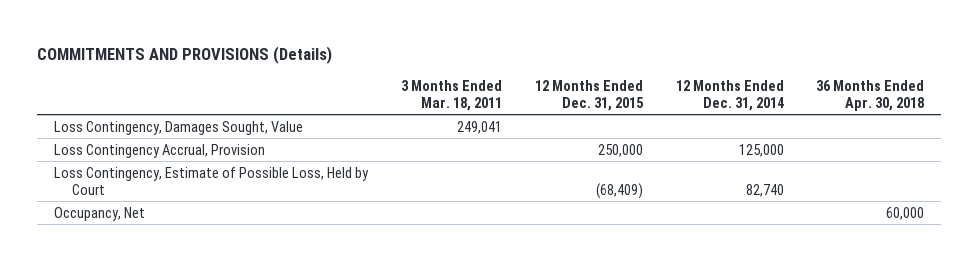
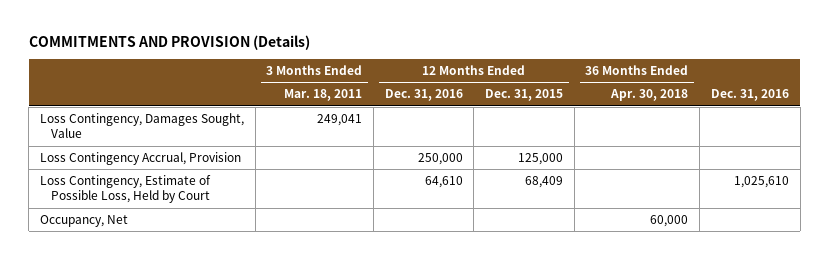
- COMMITMENTS AND PROVISIONS (Details)
+ COMMITMENTS AND PROVISION (Details)
- | 3 Months Ended Mar. 18, 2011 | 12 Months Ended Dec. 31, 2015 | 12 Months Ended Dec. 31, 2014 | 36 Months Ended Apr. 30, 2018
+ | 3 Months Ended Mar. 18, 2011 | 12 Months Ended Dec. 31, 2016 | 12 Months Ended Dec. 31, 2015 | 36 Months Ended Apr. 30, 2018 | Dec. 31, 2016
- Loss Contingency Accrual, Provision | | 250,000 | 125,000 |
- Loss Contingency, Estimate of Possible Loss, Held by Court | | (68,409) | 82,740 |
+ Loss Contingency Accrual, Provision | | 250,000 | 125,000 | |
+ Loss Contingency, Estimate of Possible Loss, Held by Court | | 64,610 | 68,409 | | 1,025,610

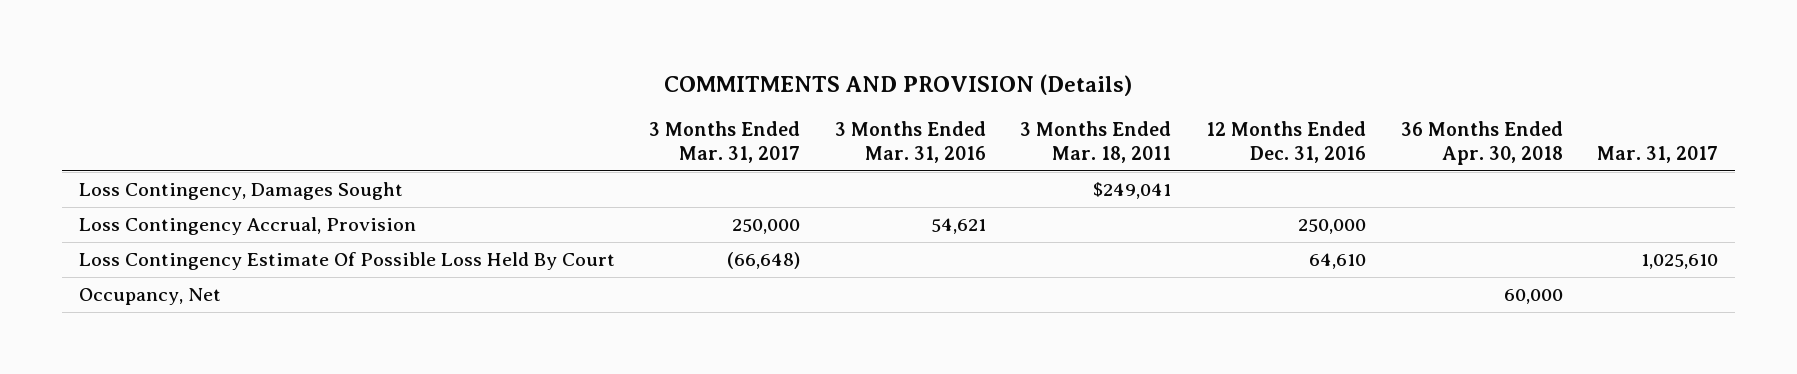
- | 3 Months Ended Mar. 18, 2011 | 12 Months Ended Dec. 31, 2016 | 12 Months Ended Dec. 31, 2015 | 36 Months Ended Apr. 30, 2018 | Dec. 31, 2016
+ | 3 Months Ended Mar. 31, 2017 | 3 Months Ended Mar. 31, 2016 | 3 Months Ended Mar. 18, 2011 | 12 Months Ended Dec. 31, 2016 | 36 Months Ended Apr. 30, 2018 | Mar. 31, 2017
- Loss Contingency, Damages Sought, Value | 249,041 | | | |
+ Loss Contingency, Damages Sought | | | $249,041 | | |
- Loss Contingency, Estimate of Possible Loss, Held by Court | | 64,610 | 68,409 | | 1,025,610
+ Loss Contingency Estimate Of Possible Loss Held By Court | (66,648) | | | 64,610 | | 1,025,610

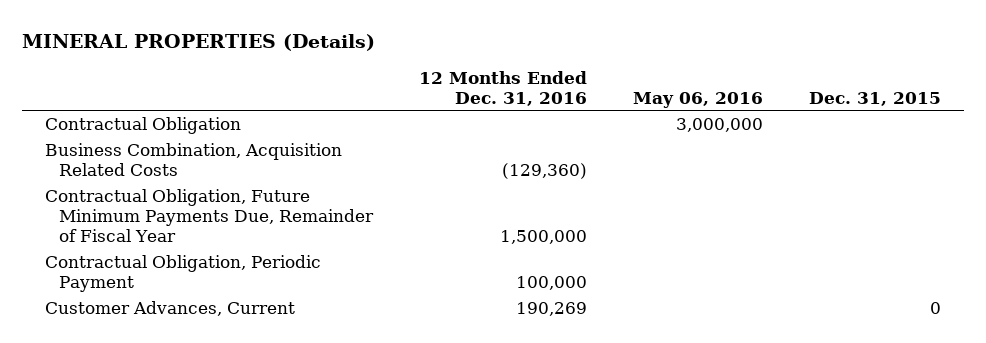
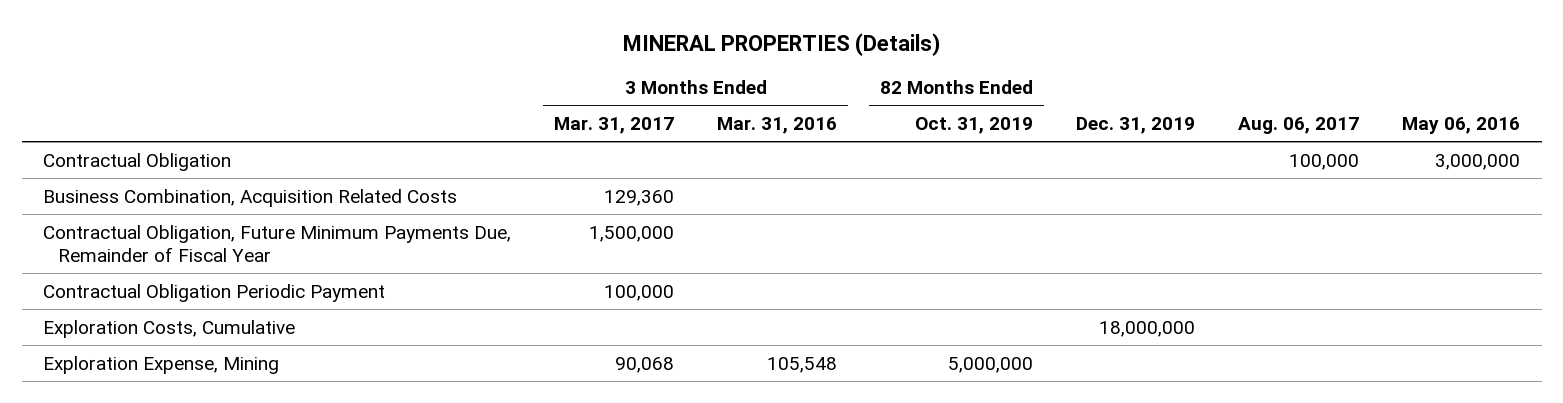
- | 12 Months Ended Dec. 31, 2016 | May 06, 2016 | Dec. 31, 2015
+ | 3 Months Ended Mar. 31, 2017 | 3 Months Ended Mar. 31, 2016 | 82 Months Ended Oct. 31, 2019 | Dec. 31, 2019 | Aug. 06, 2017 | May 06, 2016
- Contractual Obligation, Periodic Payment | 100,000 | |
- Customer Advances, Current | 190,269 | | 0
+ Contractual Obligation Periodic Payment | 100,000 | | | | |
+ Exploration Costs, Cumulative | | | | 18,000,000 | |
+ Exploration Expense, Mining | 90,068 | 105,548 | 5,000,000 | | |

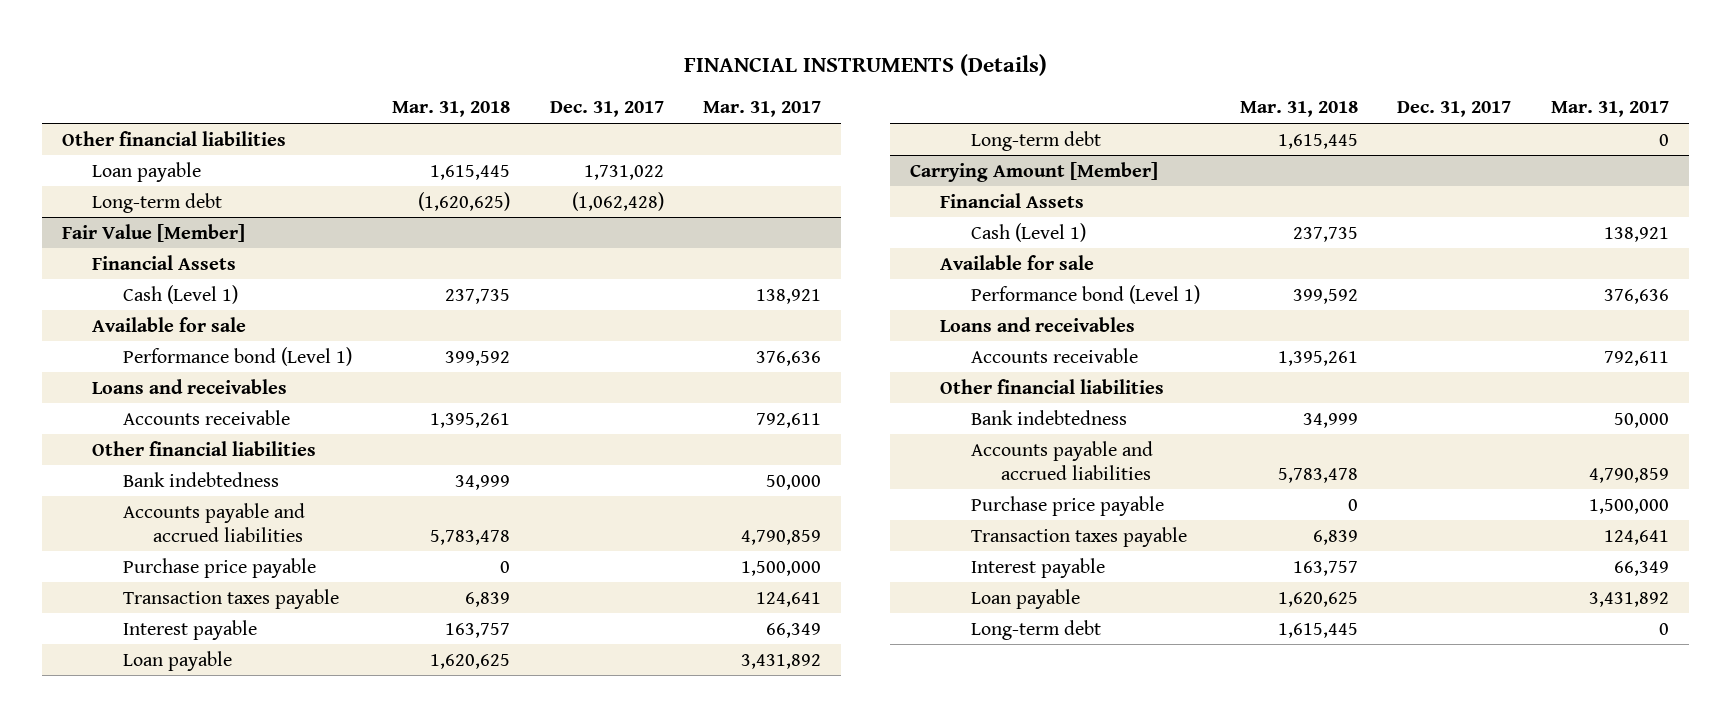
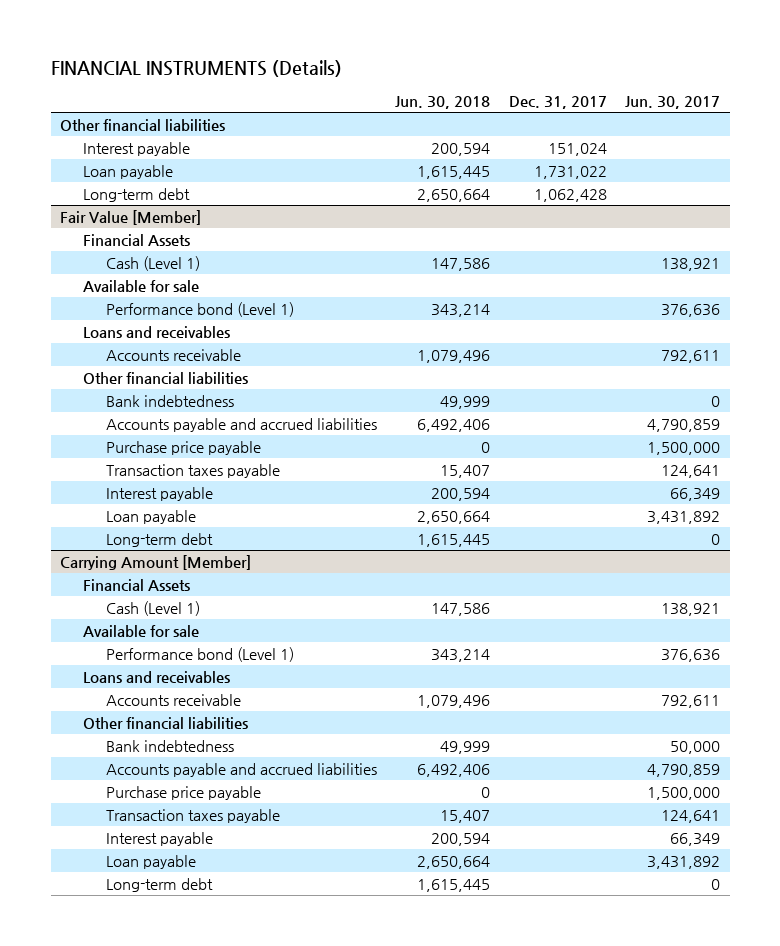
- | Mar. 31, 2018 | Dec. 31, 2017 | Mar. 31, 2017
+ | Jun. 30, 2018 | Dec. 31, 2017 | Jun. 30, 2017
+ Interest payable | 200,594 | 151,024 |
- Long-term debt | (1,620,625) | (1,062,428) |
+ Long-term debt | 2,650,664 | 1,062,428 |

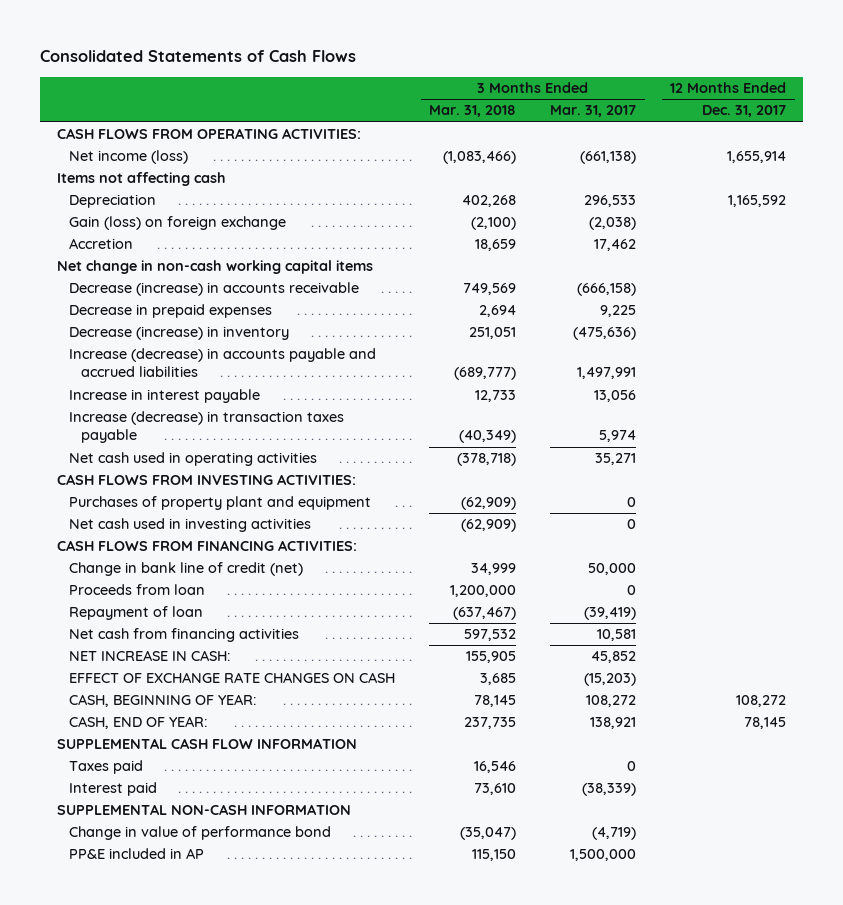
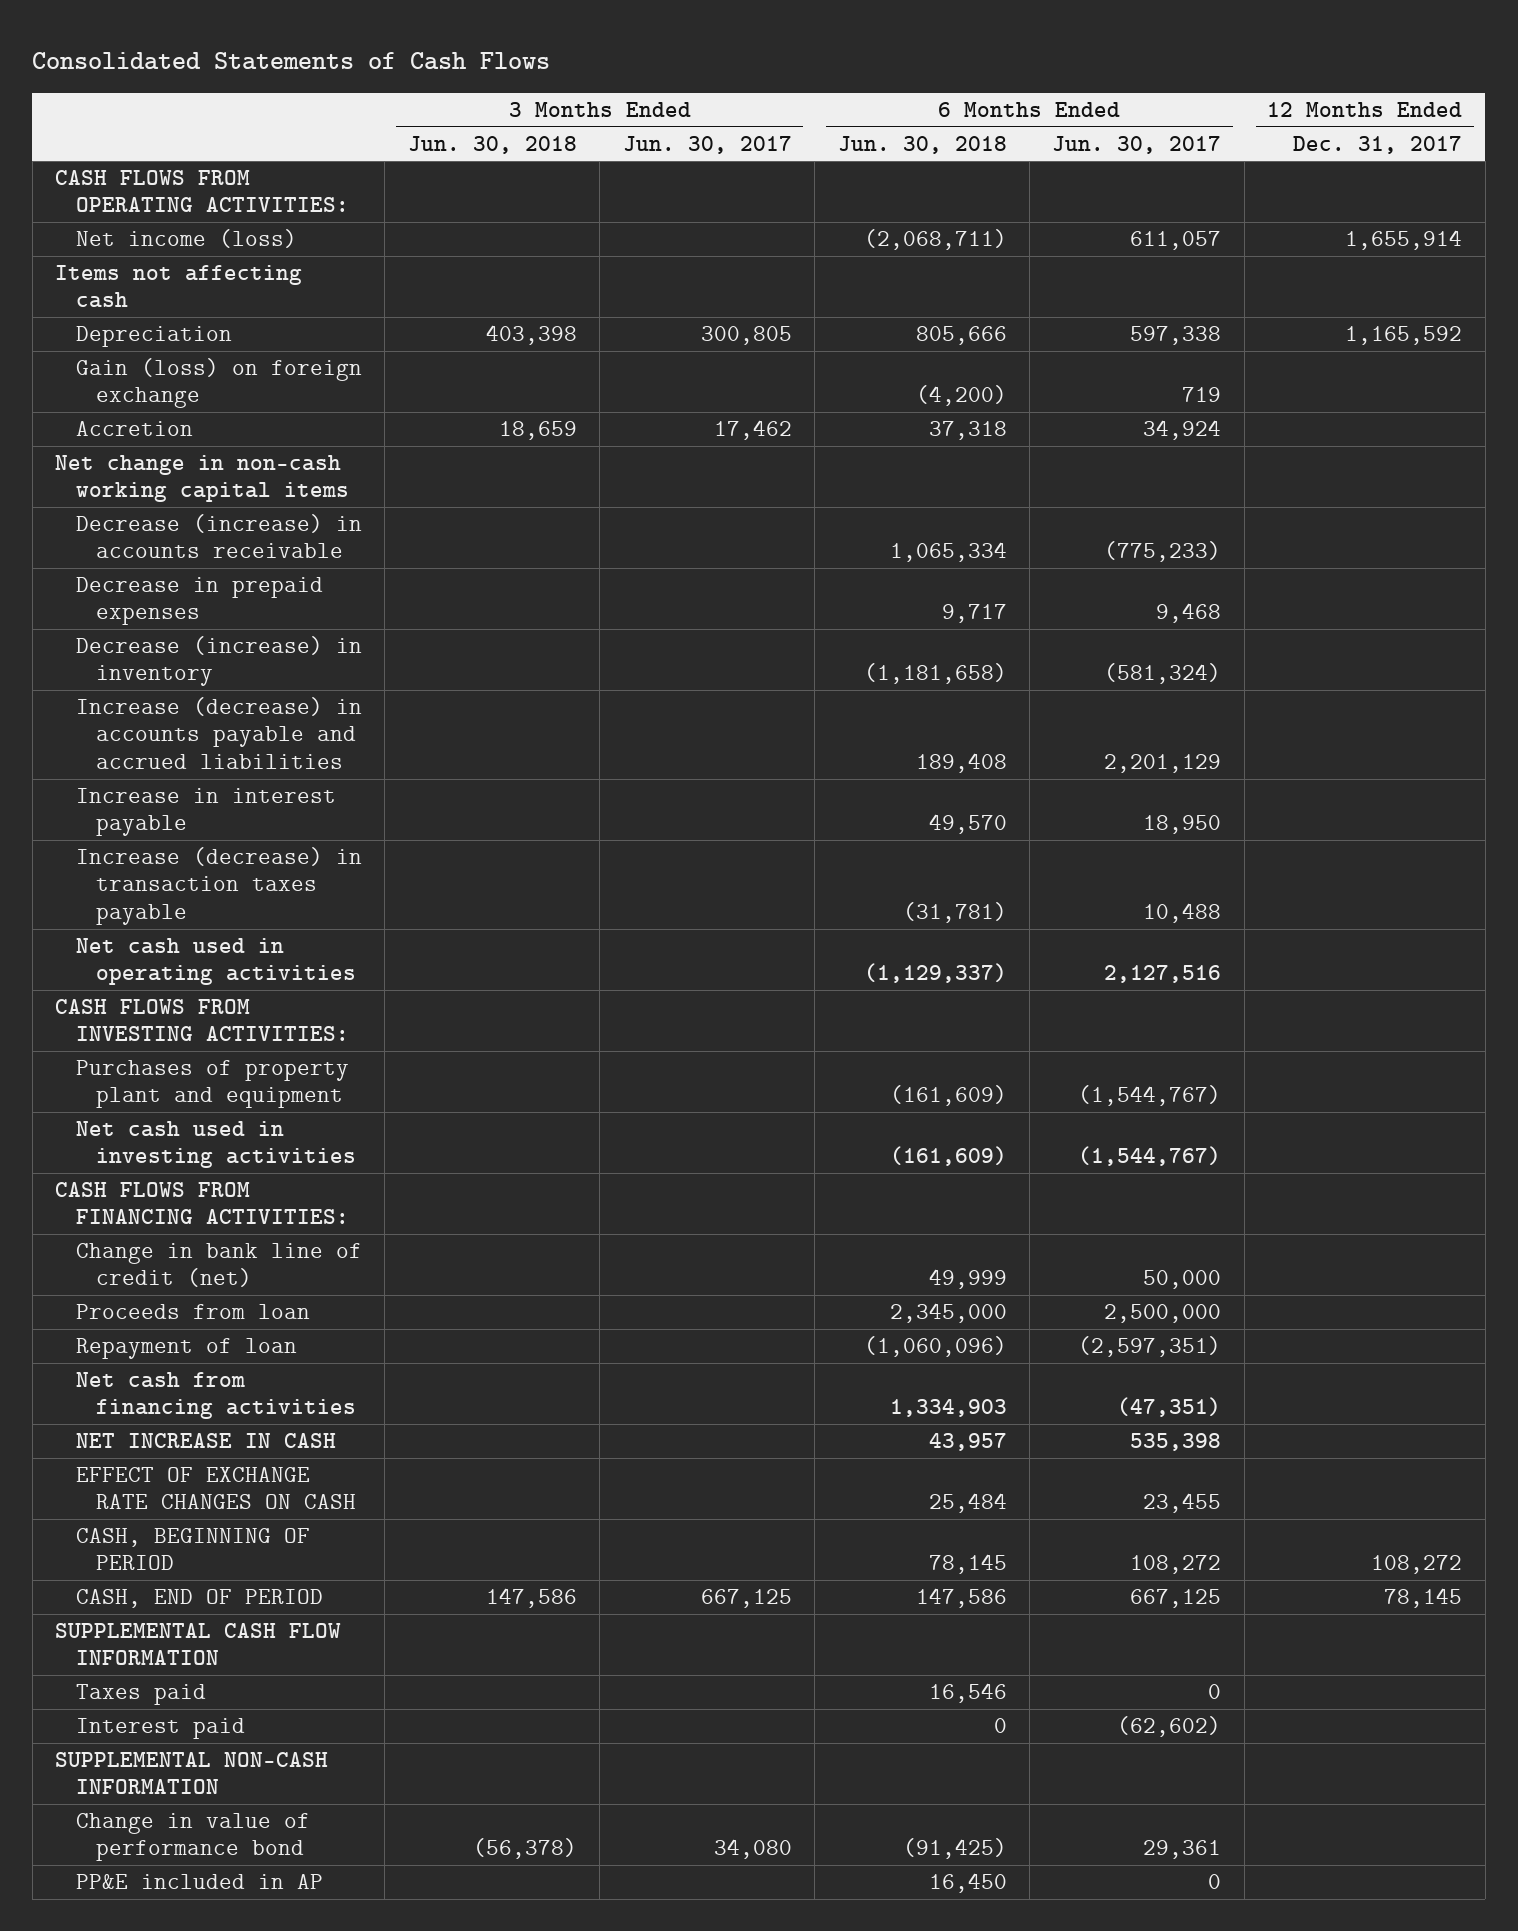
- | 3 Months Ended Mar. 31, 2018 | 3 Months Ended Mar. 31, 2017 | 12 Months Ended Dec. 31, 2017
+ | 3 Months Ended Jun. 30, 2018 | 3 Months Ended Jun. 30, 2017 | 6 Months Ended Jun. 30, 2018 | 6 Months Ended Jun. 30, 2017 | 12 Months Ended Dec. 31, 2017
- NET INCREASE IN CASH: | 155,905 | 45,852 |
+ NET INCREASE IN CASH | | | 43,957 | 535,398 |
- CASH, BEGINNING OF YEAR: | 78,145 | 108,272 | 108,272
- CASH, END OF YEAR: | 237,735 | 138,921 | 78,145
+ CASH, BEGINNING OF PERIOD | | | 78,145 | 108,272 | 108,272
+ CASH, END OF PERIOD | 147,586 | 667,125 | 147,586 | 667,125 | 78,145

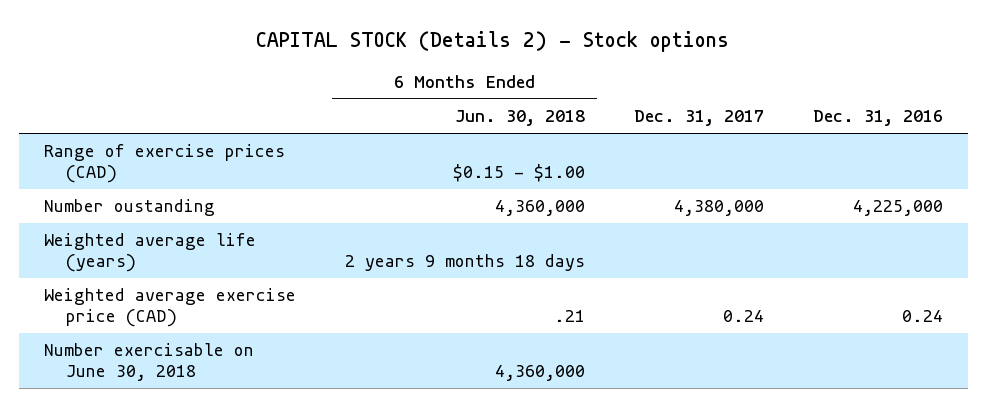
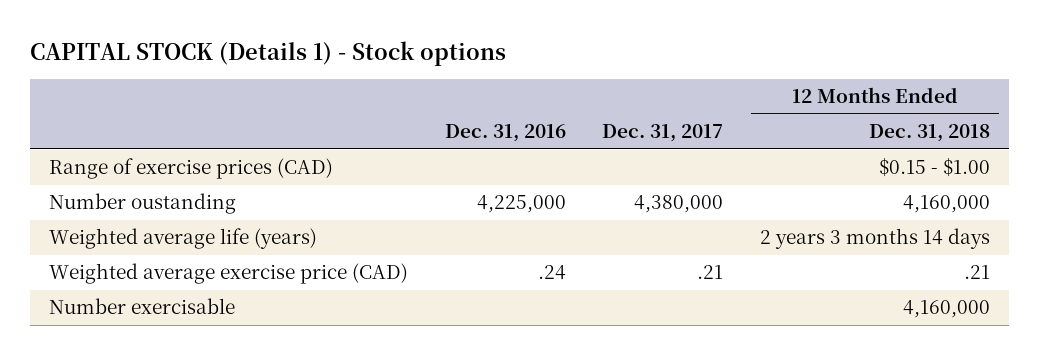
- CAPITAL STOCK (Details 2) - Stock options
+ CAPITAL STOCK (Details 1) - Stock options
- | 6 Months Ended Jun. 30, 2018 | Dec. 31, 2017 | Dec. 31, 2016
+ | Dec. 31, 2016 | Dec. 31, 2017 | 12 Months Ended Dec. 31, 2018
- Weighted average exercise price (CAD) | .21 | 0.24 | 0.24
- Number exercisable on June 30, 2018 | 4,360,000 | |
+ Weighted average exercise price (CAD) | .24 | .21 | .21
+ Number exercisable | | | 4,160,000

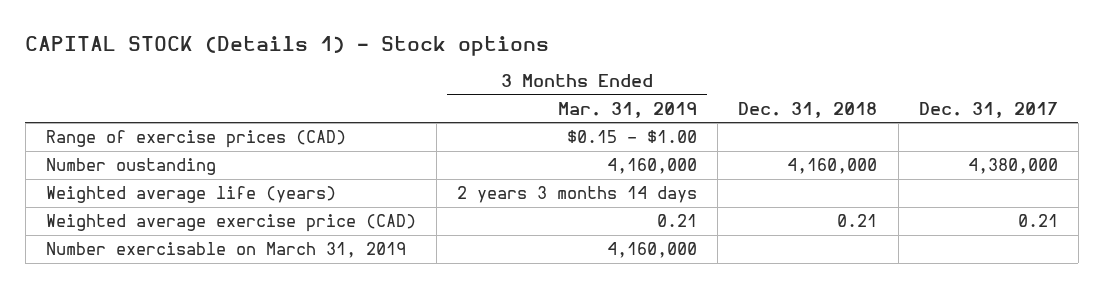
- | Dec. 31, 2016 | Dec. 31, 2017 | 12 Months Ended Dec. 31, 2018
+ | 3 Months Ended Mar. 31, 2019 | Dec. 31, 2018 | Dec. 31, 2017
- Weighted average exercise price (CAD) | .24 | .21 | .21
- Number exercisable | | | 4,160,000
+ Weighted average exercise price (CAD) | 0.21 | 0.21 | 0.21
+ Number exercisable on March 31, 2019 | 4,160,000 | |

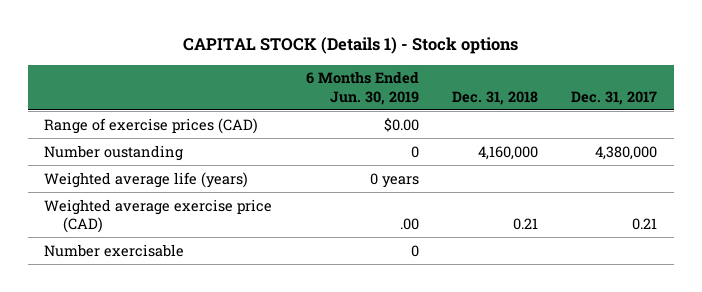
- | 3 Months Ended Mar. 31, 2019 | Dec. 31, 2018 | Dec. 31, 2017
+ | 6 Months Ended Jun. 30, 2019 | Dec. 31, 2018 | Dec. 31, 2017
- Number exercisable on March 31, 2019 | 4,160,000 | |
+ Number exercisable | 0 | |

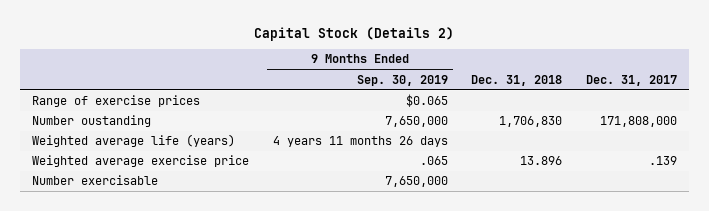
- CAPITAL STOCK (Details 1) - Stock options
+ Capital Stock (Details 2)
- | 6 Months Ended Jun. 30, 2019 | Dec. 31, 2018 | Dec. 31, 2017
+ | 9 Months Ended Sep. 30, 2019 | Dec. 31, 2018 | Dec. 31, 2017
- Range of exercise prices (CAD) | $0.00 | |
- Number oustanding | 0 | 4,160,000 | 4,380,000
+ Range of exercise prices | $0.065 | |
+ Number oustanding | 7,650,000 | 1,706,830 | 171,808,000
- Weighted average exercise price (CAD) | .00 | 0.21 | 0.21
+ Weighted average exercise price | .065 | 13.896 | .139

